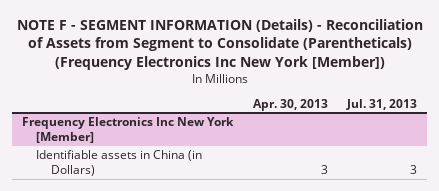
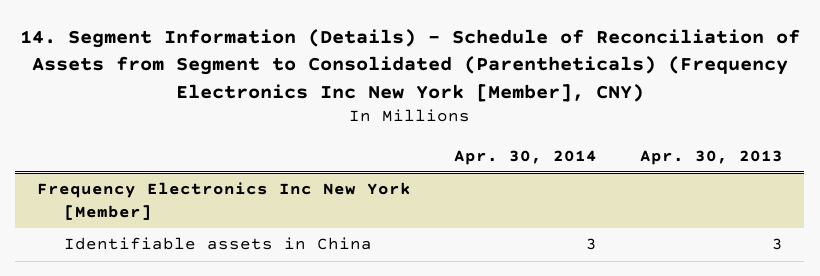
- NOTE F - SEGMENT INFORMATION (Details) - Reconciliation of Assets from Segment to Consolidate (Parentheticals) (Frequency Electronics Inc New York [Member])
+ 14. Segment Information (Details) - Schedule of Reconciliation of Assets from Segment to Consolidated (Parentheticals) (Frequency Electronics Inc New York [Member], CNY)
- | Apr. 30, 2013 | Jul. 31, 2013
+ | Apr. 30, 2014 | Apr. 30, 2013
@ Frequency Electronics Inc New York [Member]
- Identifiable assets in China (in Dollars) | 3 | 3
+ Identifiable assets in China | 3 | 3

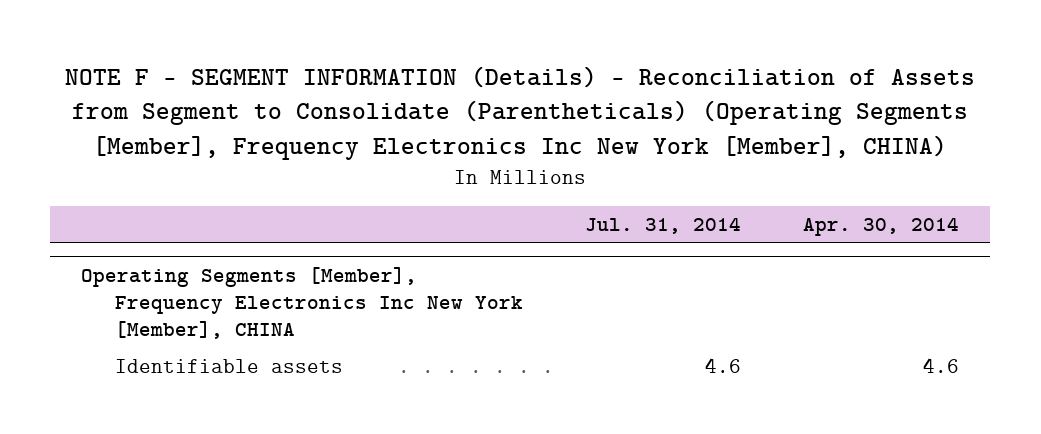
- 14. Segment Information (Details) - Schedule of Reconciliation of Assets from Segment to Consolidated (Parentheticals) (Frequency Electronics Inc New York [Member], CNY)
+ NOTE F - SEGMENT INFORMATION (Details) - Reconciliation of Assets from Segment to Consolidate (Parentheticals) (Operating Segments [Member], Frequency Electronics Inc New York [Member], CHINA)
- | Apr. 30, 2014 | Apr. 30, 2013
+ | Jul. 31, 2014 | Apr. 30, 2014
- Frequency Electronics Inc New York [Member]
- Identifiable assets in China | 3 | 3
+ Operating Segments [Member], Frequency Electronics Inc New York [Member], CHINA
+ Identifiable assets | 4.6 | 4.6

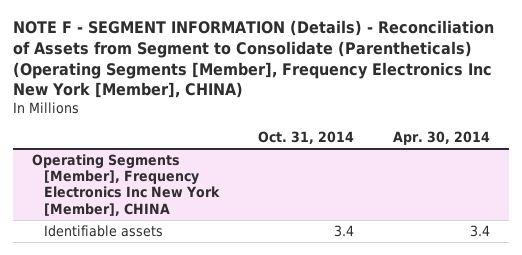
- | Jul. 31, 2014 | Apr. 30, 2014
+ | Oct. 31, 2014 | Apr. 30, 2014
@ Operating Segments [Member], Frequency Electronics Inc New York [Member], CHINA
- Identifiable assets | 4.6 | 4.6
+ Identifiable assets | 3.4 | 3.4

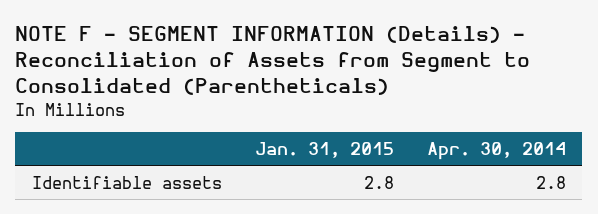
- NOTE F - SEGMENT INFORMATION (Details) - Reconciliation of Assets from Segment to Consolidate (Parentheticals) (Operating Segments [Member], Frequency Electronics Inc New York [Member], CHINA)
+ NOTE F - SEGMENT INFORMATION (Details) - Reconciliation of Assets from Segment to Consolidated (Parentheticals)
- | Oct. 31, 2014 | Apr. 30, 2014
+ | Jan. 31, 2015 | Apr. 30, 2014
- Operating Segments [Member], Frequency Electronics Inc New York [Member], CHINA
- Identifiable assets | 3.4 | 3.4
+ Identifiable assets | 2.8 | 2.8

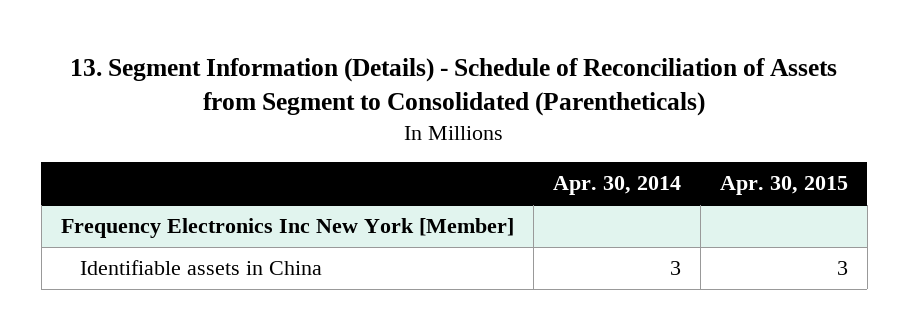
- NOTE F - SEGMENT INFORMATION (Details) - Reconciliation of Assets from Segment to Consolidated (Parentheticals)
+ 13. Segment Information (Details) - Schedule of Reconciliation of Assets from Segment to Consolidated (Parentheticals)
- | Jan. 31, 2015 | Apr. 30, 2014
+ | Apr. 30, 2014 | Apr. 30, 2015
- Identifiable assets | 2.8 | 2.8
+ Frequency Electronics Inc New York [Member]
+ Identifiable assets in China | 3 | 3

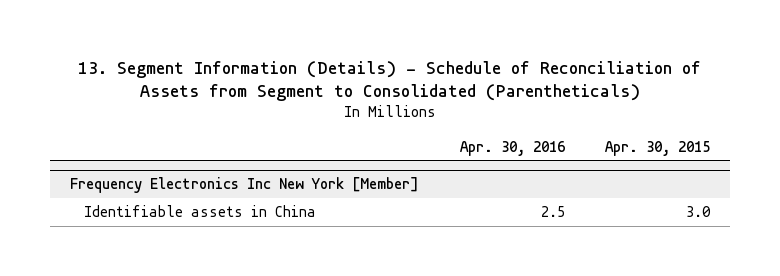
- | Apr. 30, 2014 | Apr. 30, 2015
+ | Apr. 30, 2016 | Apr. 30, 2015
@ Frequency Electronics Inc New York [Member]
- Identifiable assets in China | 3 | 3
+ Identifiable assets in China | 2.5 | 3.0

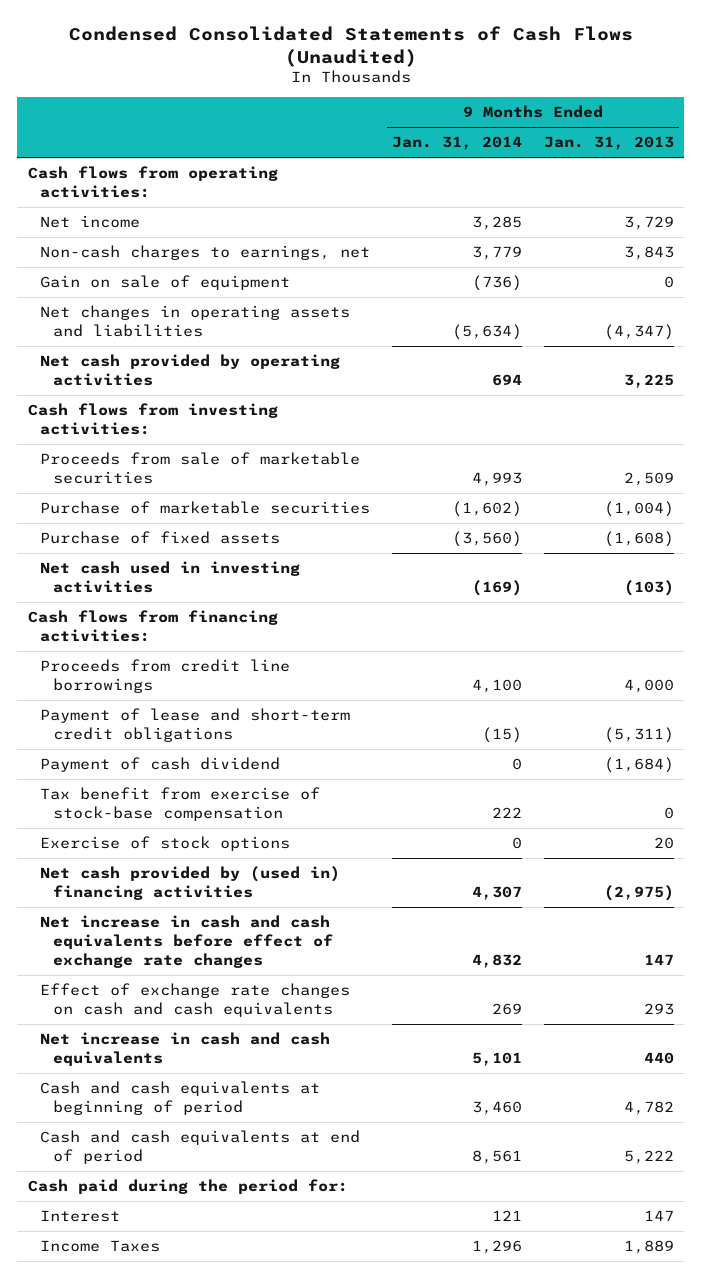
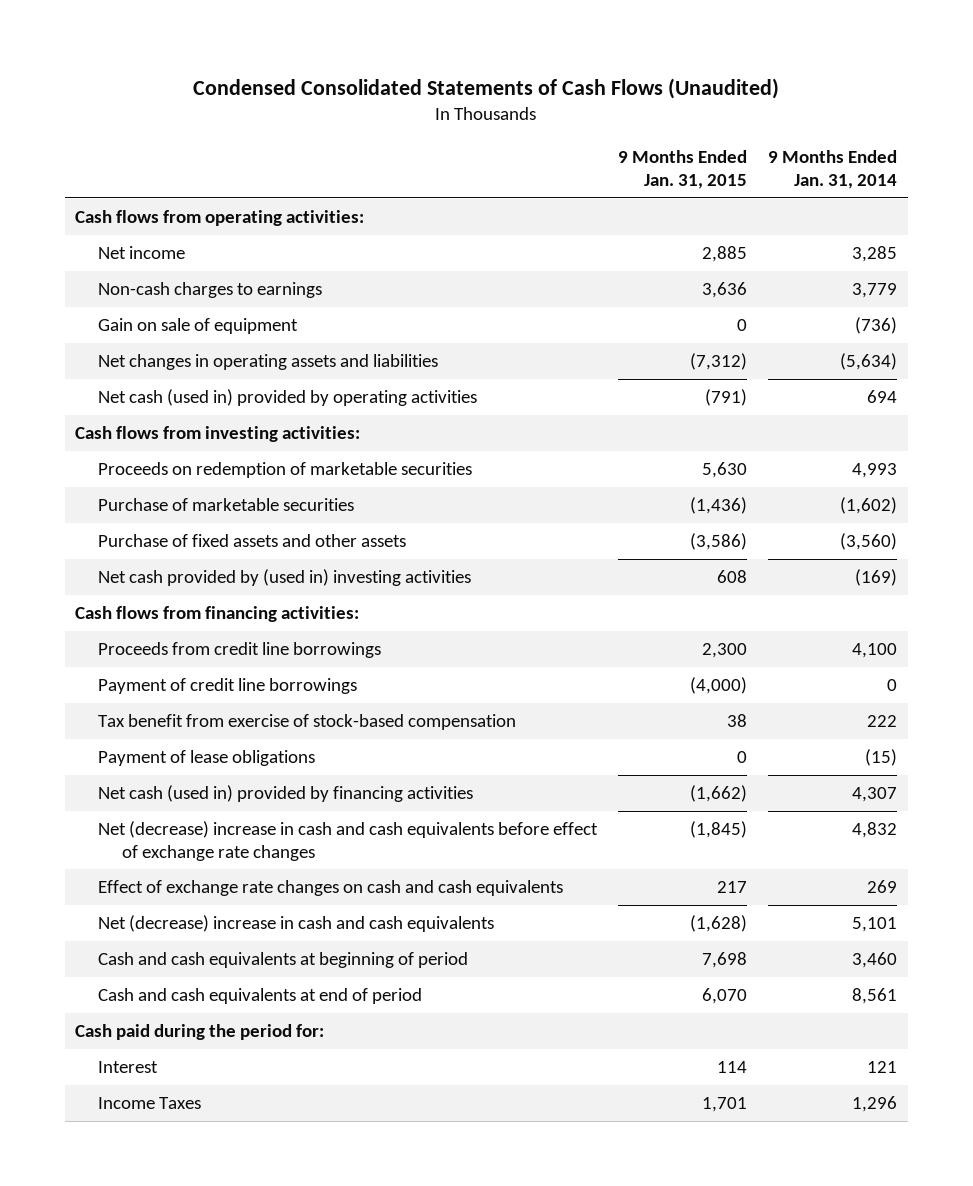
- | 9 Months Ended Jan. 31, 2014 | 9 Months Ended Jan. 31, 2013
+ | 9 Months Ended Jan. 31, 2015 | 9 Months Ended Jan. 31, 2014
- Non-cash charges to earnings, net | 3,779 | 3,843
+ Non-cash charges to earnings | 3,636 | 3,779
- Net cash provided by operating activities | 694 | 3,225
+ Net cash (used in) provided by operating activities | (791) | 694
- Proceeds from sale of marketable securities | 4,993 | 2,509
+ Proceeds on redemption of marketable securities | 5,630 | 4,993
- Purchase of fixed assets | (3,560) | (1,608)
- Net cash used in investing activities | (169) | (103)
+ Purchase of fixed assets and other assets | (3,586) | (3,560)
+ Net cash provided by (used in) investing activities | 608 | (169)
- Payment of lease and short-term credit obligations | (15) | (5,311)
- Payment of cash dividend | 0 | (1,684)
- Tax benefit from exercise of stock-base compensation | 222 | 0
- Exercise of stock options | 0 | 20
- Net cash provided by (used in) financing activities | 4,307 | (2,975)
- Net increase in cash and cash equivalents before effect of exchange rate changes | 4,832 | 147
+ Payment of credit line borrowings | (4,000) | 0
+ Tax benefit from exercise of stock-based compensation | 38 | 222
+ Payment of lease obligations | 0 | (15)
+ Net cash (used in) provided by financing activities | (1,662) | 4,307
+ Net (decrease) increase in cash and cash equivalents before effect of exchange rate changes | (1,845) | 4,832
- Net increase in cash and cash equivalents | 5,101 | 440
+ Net (decrease) increase in cash and cash equivalents | (1,628) | 5,101

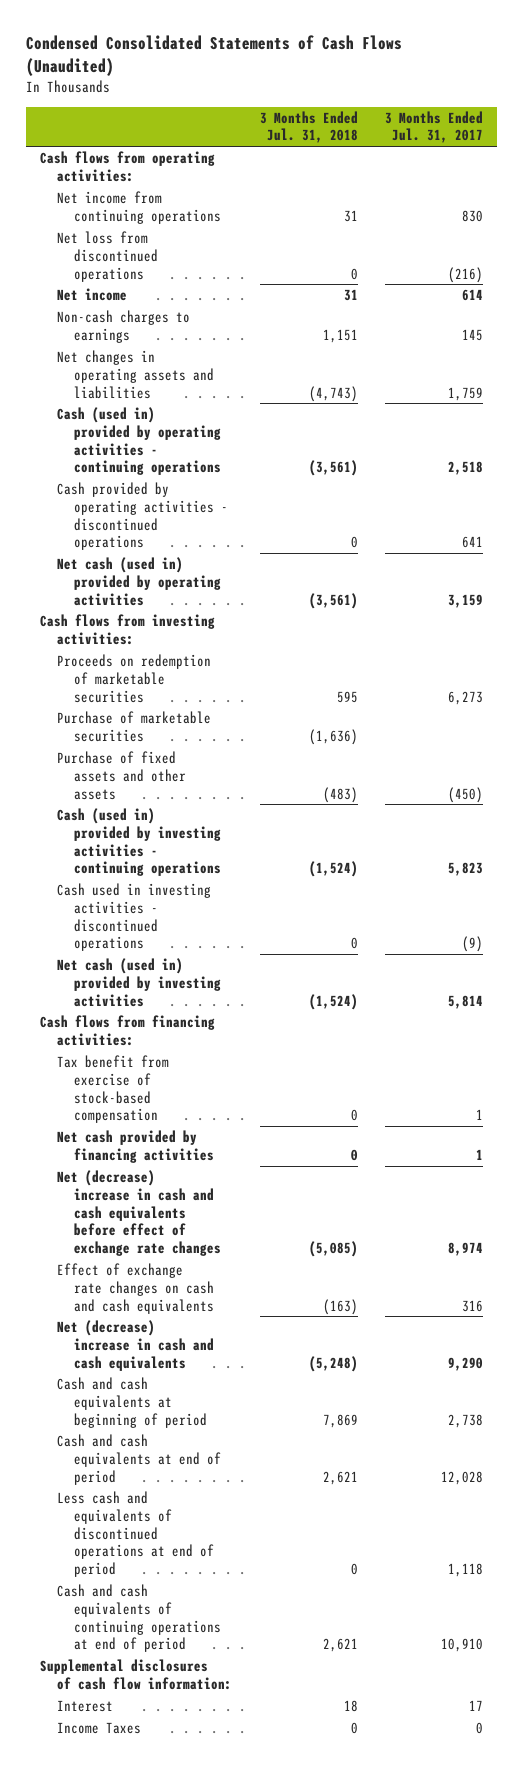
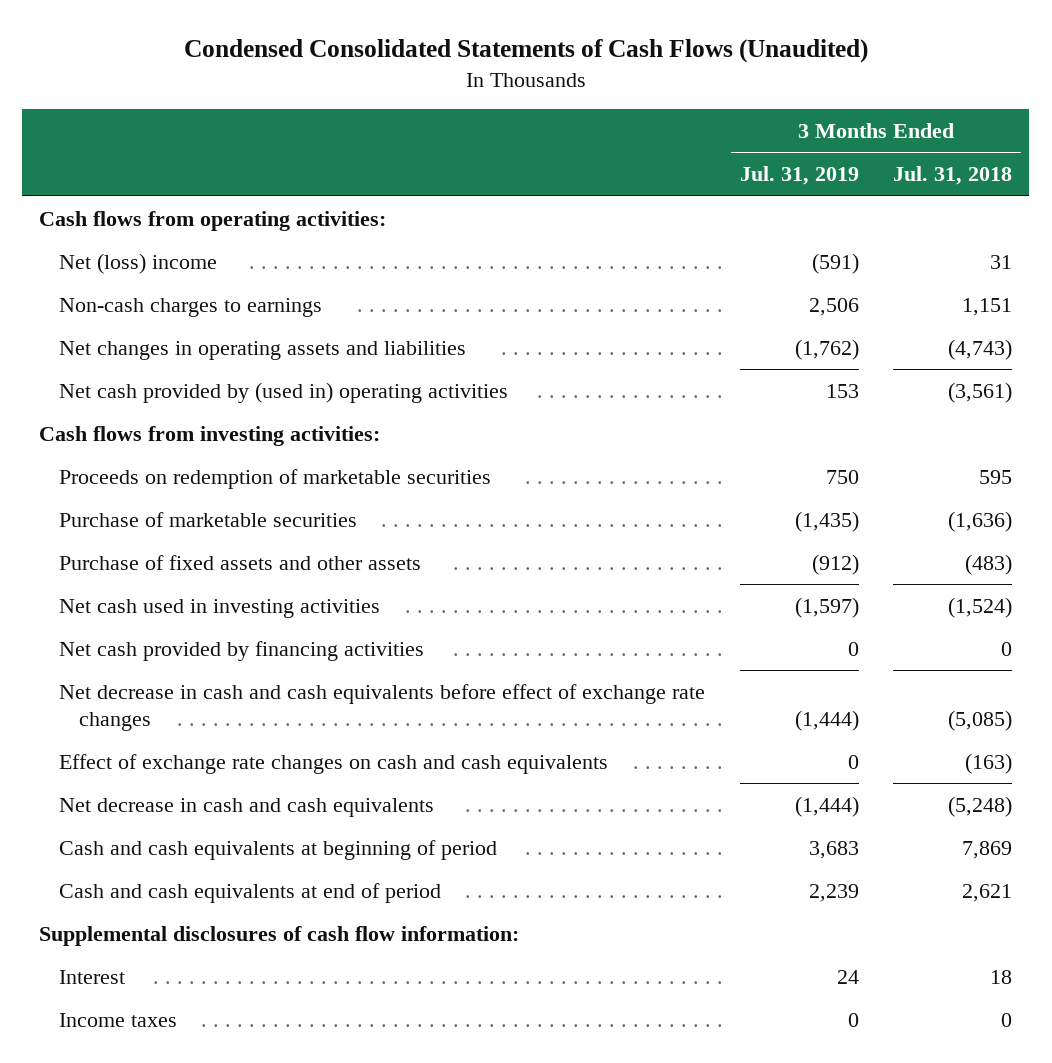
- | 3 Months Ended Jul. 31, 2018 | 3 Months Ended Jul. 31, 2017
+ | 3 Months Ended Jul. 31, 2019 | 3 Months Ended Jul. 31, 2018
- Net income from continuing operations | 31 | 830
- Net loss from discontinued operations | 0 | (216)
- Net income | 31 | 614
+ Net (loss) income | (591) | 31
- Cash (used in) provided by operating activities - continuing operations | (3,561) | 2,518
- Cash provided by operating activities - discontinued operations | 0 | 641
- Net cash (used in) provided by operating activities | (3,561) | 3,159
+ Net cash provided by (used in) operating activities | 153 | (3,561)
- Cash (used in) provided by investing activities - continuing operations | (1,524) | 5,823
- Cash used in investing activities - discontinued operations | 0 | (9)
- Net cash (used in) provided by investing activities | (1,524) | 5,814
- Cash flows from financing activities:
- Tax benefit from exercise of stock-based compensation | 0 | 1
+ Net cash used in investing activities | (1,597) | (1,524)
- Net (decrease) increase in cash and cash equivalents before effect of exchange rate changes | (5,085) | 8,974
+ Net decrease in cash and cash equivalents before effect of exchange rate changes | (1,444) | (5,085)
- Net (decrease) increase in cash and cash equivalents | (5,248) | 9,290
+ Net decrease in cash and cash equivalents | (1,444) | (5,248)
- Less cash and equivalents of discontinued operations at end of period | 0 | 1,118
- Cash and cash equivalents of continuing operations at end of period | 2,621 | 10,910
- Income Taxes | 0 | 0
+ Income taxes | 0 | 0

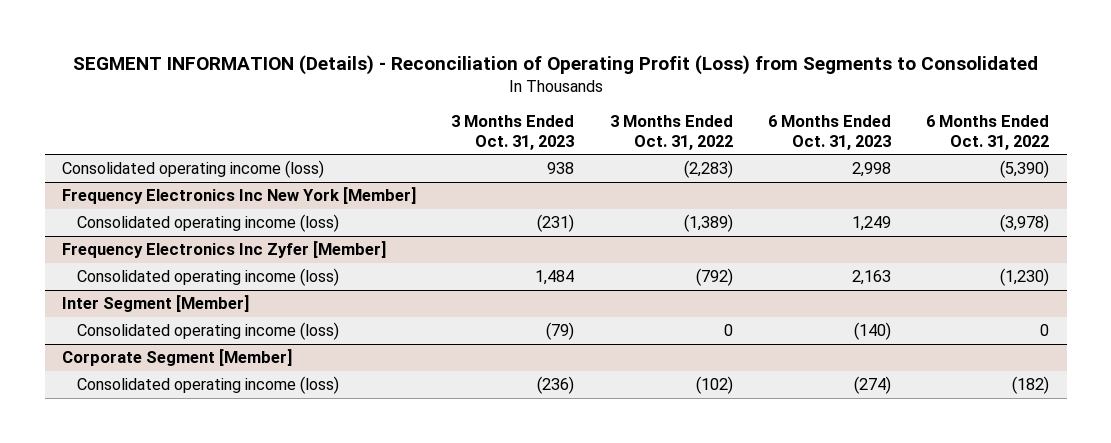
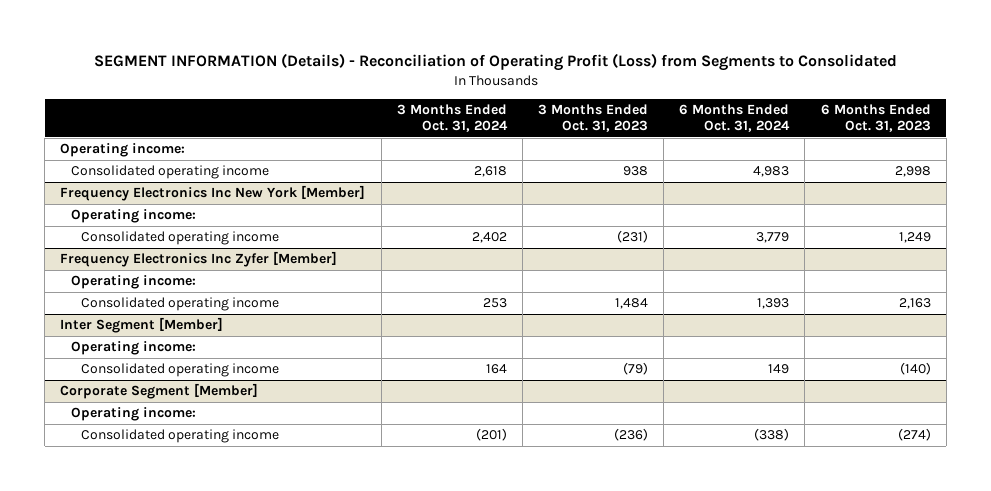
- | 3 Months Ended Oct. 31, 2023 | 3 Months Ended Oct. 31, 2022 | 6 Months Ended Oct. 31, 2023 | 6 Months Ended Oct. 31, 2022
+ | 3 Months Ended Oct. 31, 2024 | 3 Months Ended Oct. 31, 2023 | 6 Months Ended Oct. 31, 2024 | 6 Months Ended Oct. 31, 2023
- Consolidated operating income (loss) | 938 | (2,283) | 2,998 | (5,390)
+ Operating income:
+ Consolidated operating income | 2,618 | 938 | 4,983 | 2,998
@ Frequency Electronics Inc New York [Member]
- Consolidated operating income (loss) | (231) | (1,389) | 1,249 | (3,978)
+ Operating income:
+ Consolidated operating income | 2,402 | (231) | 3,779 | 1,249
@ Frequency Electronics Inc Zyfer [Member]
- Consolidated operating income (loss) | 1,484 | (792) | 2,163 | (1,230)
+ Operating income:
+ Consolidated operating income | 253 | 1,484 | 1,393 | 2,163
@ Inter Segment [Member]
- Consolidated operating income (loss) | (79) | 0 | (140) | 0
+ Operating income:
+ Consolidated operating income | 164 | (79) | 149 | (140)
@ Corporate Segment [Member]
- Consolidated operating income (loss) | (236) | (102) | (274) | (182)
+ Operating income:
+ Consolidated operating income | (201) | (236) | (338) | (274)

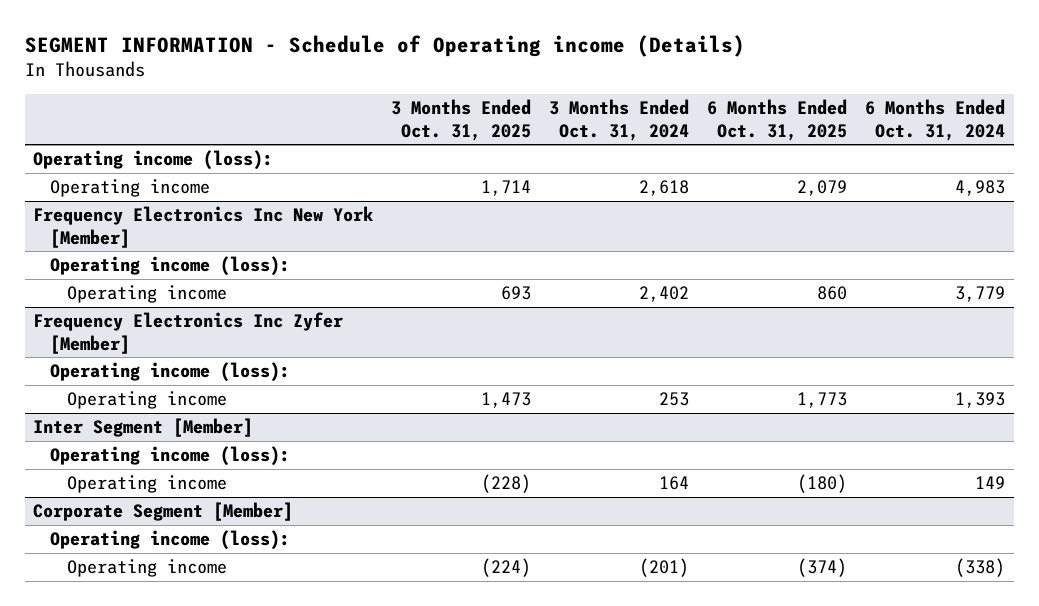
- SEGMENT INFORMATION (Details) - Reconciliation of Operating Profit (Loss) from Segments to Consolidated
+ SEGMENT INFORMATION - Schedule of Operating income (Details)
- | 3 Months Ended Oct. 31, 2024 | 3 Months Ended Oct. 31, 2023 | 6 Months Ended Oct. 31, 2024 | 6 Months Ended Oct. 31, 2023
+ | 3 Months Ended Oct. 31, 2025 | 3 Months Ended Oct. 31, 2024 | 6 Months Ended Oct. 31, 2025 | 6 Months Ended Oct. 31, 2024
- Operating income:
- Consolidated operating income | 2,618 | 938 | 4,983 | 2,998
+ Operating income (loss):
+ Operating income | 1,714 | 2,618 | 2,079 | 4,983
@ Frequency Electronics Inc New York [Member]
- Operating income:
- Consolidated operating income | 2,402 | (231) | 3,779 | 1,249
+ Operating income (loss):
+ Operating income | 693 | 2,402 | 860 | 3,779
@ Frequency Electronics Inc Zyfer [Member]
- Operating income:
- Consolidated operating income | 253 | 1,484 | 1,393 | 2,163
+ Operating income (loss):
+ Operating income | 1,473 | 253 | 1,773 | 1,393
@ Inter Segment [Member]
- Operating income:
- Consolidated operating income | 164 | (79) | 149 | (140)
+ Operating income (loss):
+ Operating income | (228) | 164 | (180) | 149
@ Corporate Segment [Member]
- Operating income:
- Consolidated operating income | (201) | (236) | (338) | (274)
+ Operating income (loss):
+ Operating income | (224) | (201) | (374) | (338)

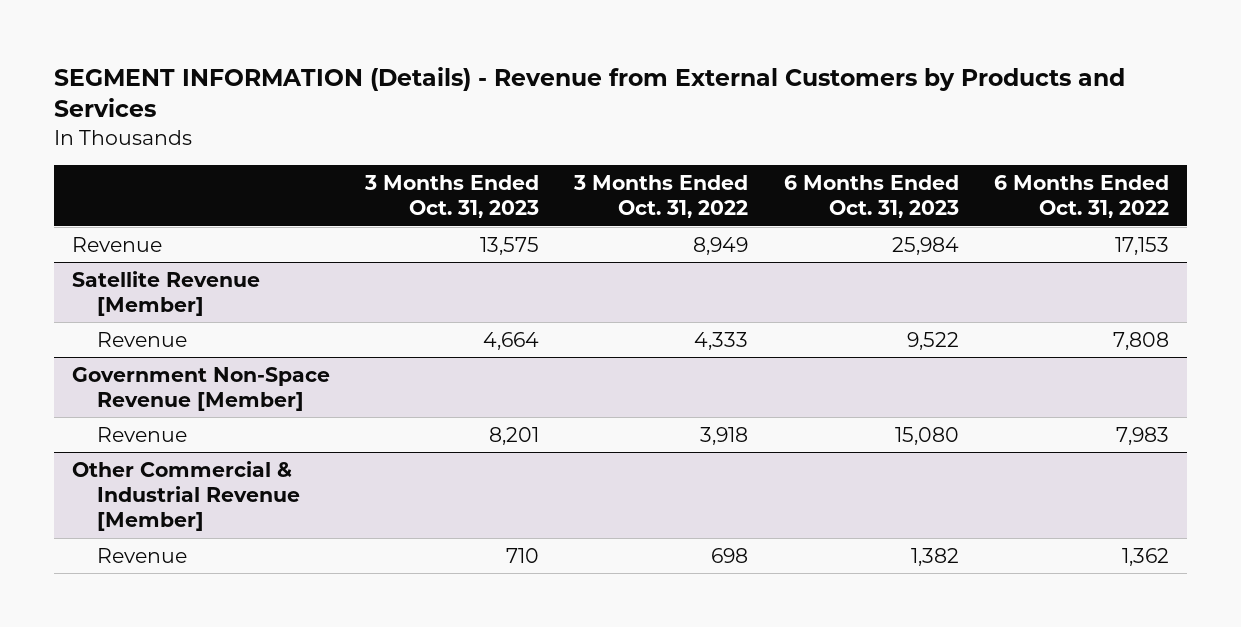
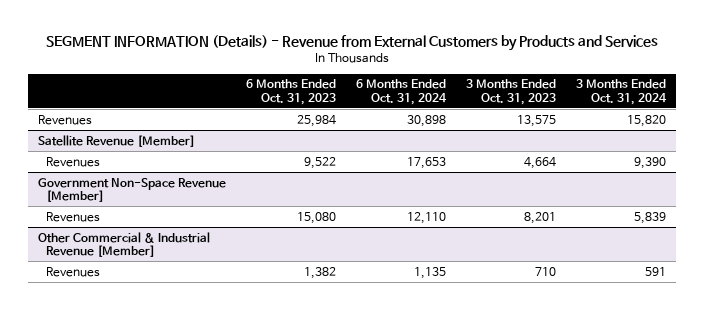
- | 3 Months Ended Oct. 31, 2023 | 3 Months Ended Oct. 31, 2022 | 6 Months Ended Oct. 31, 2023 | 6 Months Ended Oct. 31, 2022
+ | 6 Months Ended Oct. 31, 2023 | 6 Months Ended Oct. 31, 2024 | 3 Months Ended Oct. 31, 2023 | 3 Months Ended Oct. 31, 2024
- Revenue | 13,575 | 8,949 | 25,984 | 17,153
+ Revenues | 25,984 | 30,898 | 13,575 | 15,820
@ Satellite Revenue [Member]
- Revenue | 4,664 | 4,333 | 9,522 | 7,808
+ Revenues | 9,522 | 17,653 | 4,664 | 9,390
@ Government Non-Space Revenue [Member]
- Revenue | 8,201 | 3,918 | 15,080 | 7,983
+ Revenues | 15,080 | 12,110 | 8,201 | 5,839
@ Other Commercial & Industrial Revenue [Member]
- Revenue | 710 | 698 | 1,382 | 1,362
+ Revenues | 1,382 | 1,135 | 710 | 591

